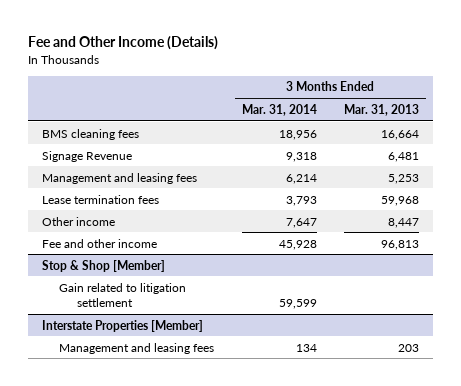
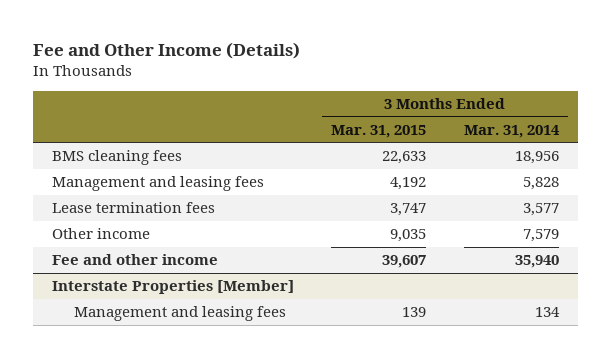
- | 3 Months Ended Mar. 31, 2014 | 3 Months Ended Mar. 31, 2013
+ | 3 Months Ended Mar. 31, 2015 | 3 Months Ended Mar. 31, 2014
- Signage Revenue | 9,318 | 6,481
- Management and leasing fees | 6,214 | 5,253
- Lease termination fees | 3,793 | 59,968
- Other income | 7,647 | 8,447
- Fee and other income | 45,928 | 96,813
- Stop & Shop [Member]
- Gain related to litigation settlement | 59,599 |
+ Management and leasing fees | 4,192 | 5,828
+ Lease termination fees | 3,747 | 3,577
+ Other income | 9,035 | 7,579
+ Fee and other income | 39,607 | 35,940

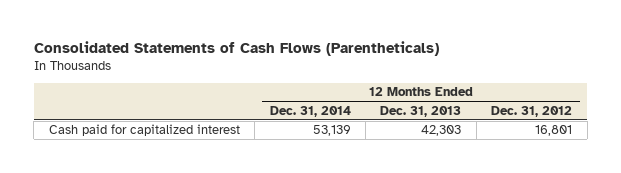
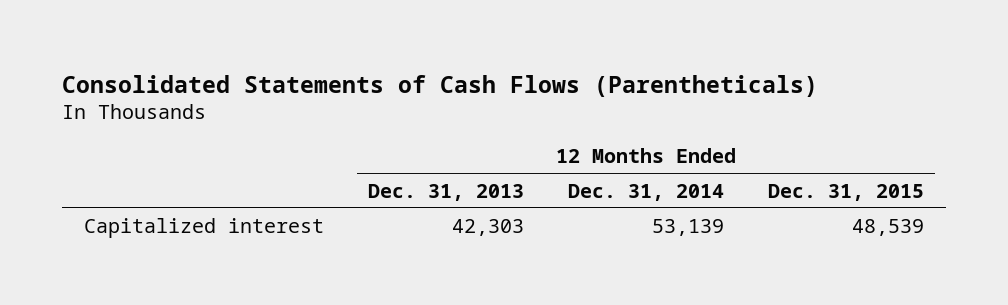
- | 12 Months Ended Dec. 31, 2014 | 12 Months Ended Dec. 31, 2013 | 12 Months Ended Dec. 31, 2012
+ | 12 Months Ended Dec. 31, 2013 | 12 Months Ended Dec. 31, 2014 | 12 Months Ended Dec. 31, 2015
- Cash paid for capitalized interest | 53,139 | 42,303 | 16,801
+ Capitalized interest | 42,303 | 53,139 | 48,539

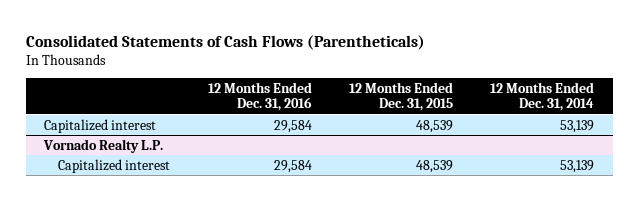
- | 12 Months Ended Dec. 31, 2013 | 12 Months Ended Dec. 31, 2014 | 12 Months Ended Dec. 31, 2015
+ | 12 Months Ended Dec. 31, 2016 | 12 Months Ended Dec. 31, 2015 | 12 Months Ended Dec. 31, 2014
+ Vornado Realty L.P.
+ Capitalized interest | 29,584 | 48,539 | 53,139

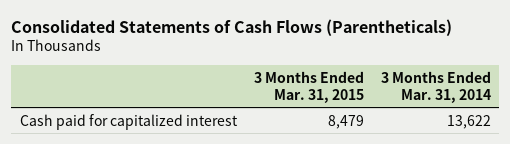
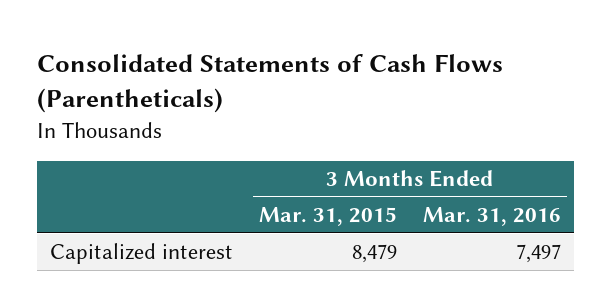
- | 3 Months Ended Mar. 31, 2015 | 3 Months Ended Mar. 31, 2014
+ | 3 Months Ended Mar. 31, 2015 | 3 Months Ended Mar. 31, 2016
- Cash paid for capitalized interest | 8,479 | 13,622
+ Capitalized interest | 8,479 | 7,497

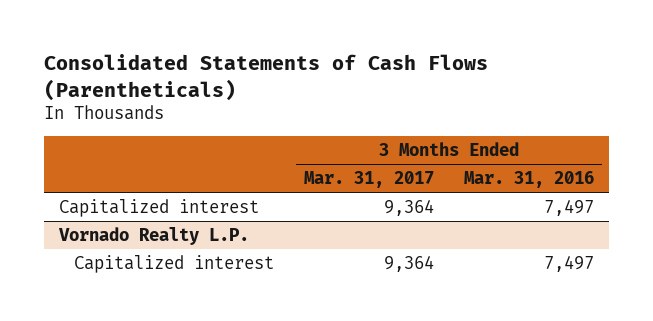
- | 3 Months Ended Mar. 31, 2015 | 3 Months Ended Mar. 31, 2016
+ | 3 Months Ended Mar. 31, 2017 | 3 Months Ended Mar. 31, 2016
+ Vornado Realty L.P.
+ Capitalized interest | 9,364 | 7,497

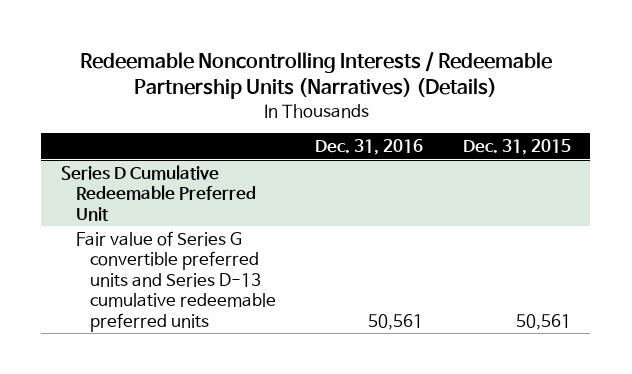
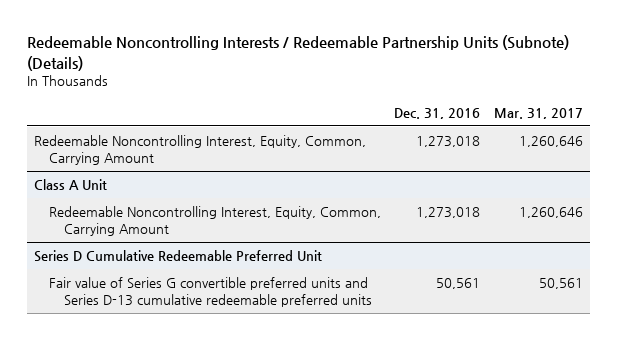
- Redeemable Noncontrolling Interests / Redeemable Partnership Units (Narratives) (Details)
+ Redeemable Noncontrolling Interests / Redeemable Partnership Units (Subnote) (Details)
- | Dec. 31, 2016 | Dec. 31, 2015
+ | Dec. 31, 2016 | Mar. 31, 2017
+ Redeemable Noncontrolling Interest, Equity, Common, Carrying Amount | 1,273,018 | 1,260,646
+ Class A Unit
+ Redeemable Noncontrolling Interest, Equity, Common, Carrying Amount | 1,273,018 | 1,260,646

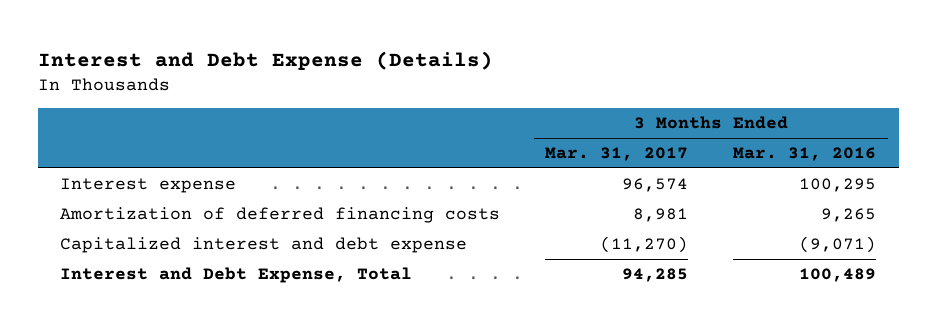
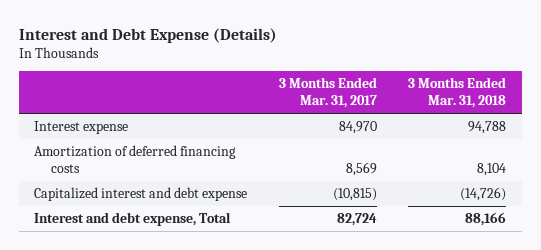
- | 3 Months Ended Mar. 31, 2017 | 3 Months Ended Mar. 31, 2016
+ | 3 Months Ended Mar. 31, 2017 | 3 Months Ended Mar. 31, 2018
- Interest expense | 96,574 | 100,295
- Amortization of deferred financing costs | 8,981 | 9,265
- Capitalized interest and debt expense | (11,270) | (9,071)
- Interest and Debt Expense, Total | 94,285 | 100,489
+ Interest expense | 84,970 | 94,788
+ Amortization of deferred financing costs | 8,569 | 8,104
+ Capitalized interest and debt expense | (10,815) | (14,726)
+ Interest and debt expense, Total | 82,724 | 88,166

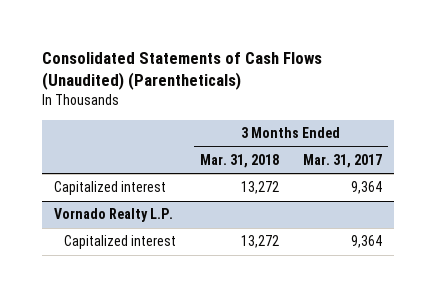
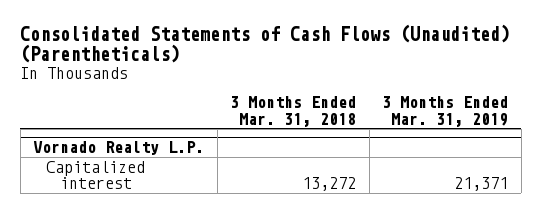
- | 3 Months Ended Mar. 31, 2018 | 3 Months Ended Mar. 31, 2017
+ | 3 Months Ended Mar. 31, 2018 | 3 Months Ended Mar. 31, 2019
- Capitalized interest | 13,272 | 9,364

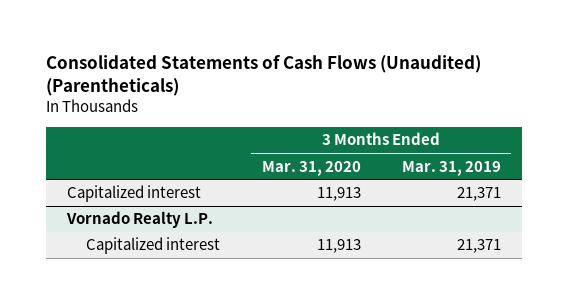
- | 3 Months Ended Mar. 31, 2018 | 3 Months Ended Mar. 31, 2019
+ | 3 Months Ended Mar. 31, 2020 | 3 Months Ended Mar. 31, 2019
+ Capitalized interest | 11,913 | 21,371

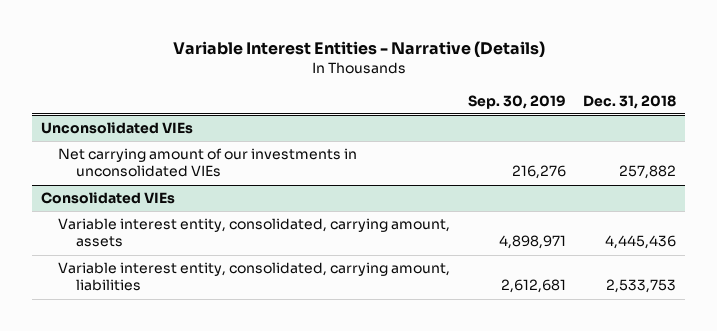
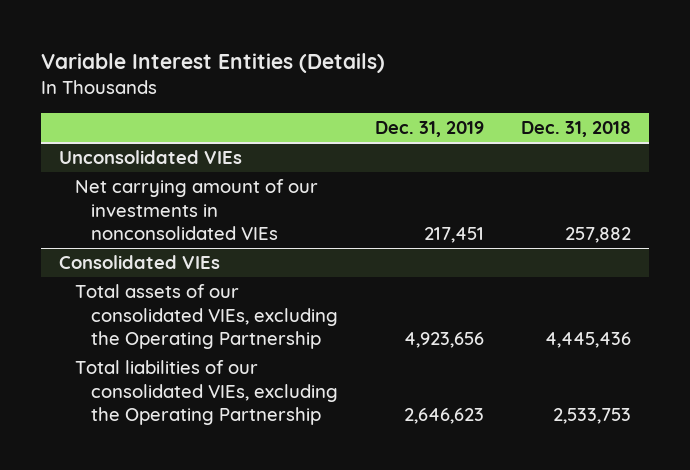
- Variable Interest Entities - Narrative (Details)
+ Variable Interest Entities (Details)
- | Sep. 30, 2019 | Dec. 31, 2018
+ | Dec. 31, 2019 | Dec. 31, 2018
@ Unconsolidated VIEs
- Net carrying amount of our investments in unconsolidated VIEs | 216,276 | 257,882
+ Net carrying amount of our investments in nonconsolidated VIEs | 217,451 | 257,882
@ Consolidated VIEs
- Variable interest entity, consolidated, carrying amount, assets | 4,898,971 | 4,445,436
- Variable interest entity, consolidated, carrying amount, liabilities | 2,612,681 | 2,533,753
+ Total assets of our consolidated VIEs, excluding the Operating Partnership | 4,923,656 | 4,445,436
+ Total liabilities of our consolidated VIEs, excluding the Operating Partnership | 2,646,623 | 2,533,753

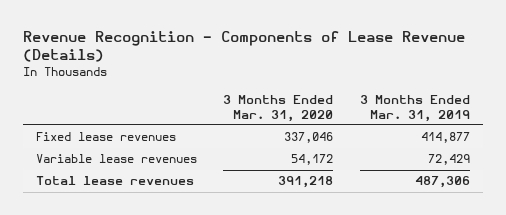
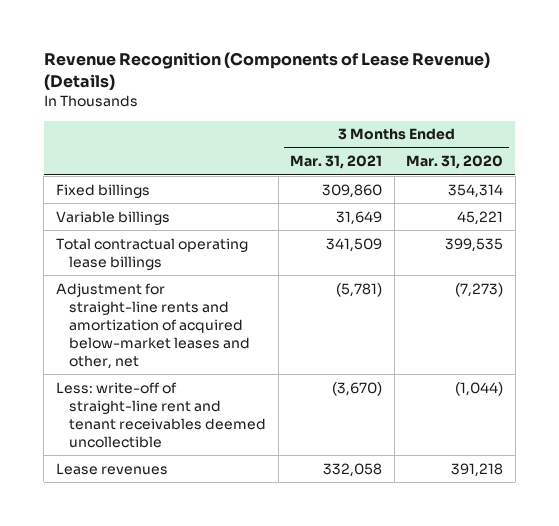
- Revenue Recognition - Components of Lease Revenue (Details)
+ Revenue Recognition (Components of Lease Revenue) (Details)
- | 3 Months Ended Mar. 31, 2020 | 3 Months Ended Mar. 31, 2019
+ | 3 Months Ended Mar. 31, 2021 | 3 Months Ended Mar. 31, 2020
- Fixed lease revenues | 337,046 | 414,877
- Variable lease revenues | 54,172 | 72,429
- Total lease revenues | 391,218 | 487,306
+ Fixed billings | 309,860 | 354,314
+ Variable billings | 31,649 | 45,221
+ Total contractual operating lease billings | 341,509 | 399,535
+ Adjustment for straight-line rents and amortization of acquired below-market leases and other, net | (5,781) | (7,273)
+ Less: write-off of straight-line rent and tenant receivables deemed uncollectible | (3,670) | (1,044)
+ Lease revenues | 332,058 | 391,218

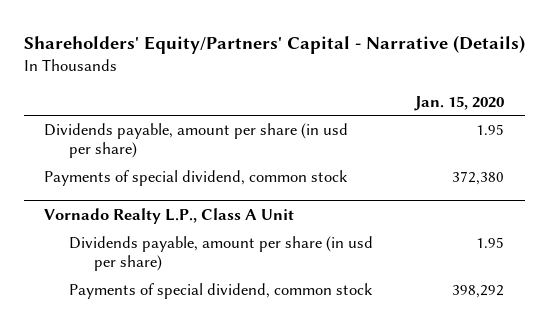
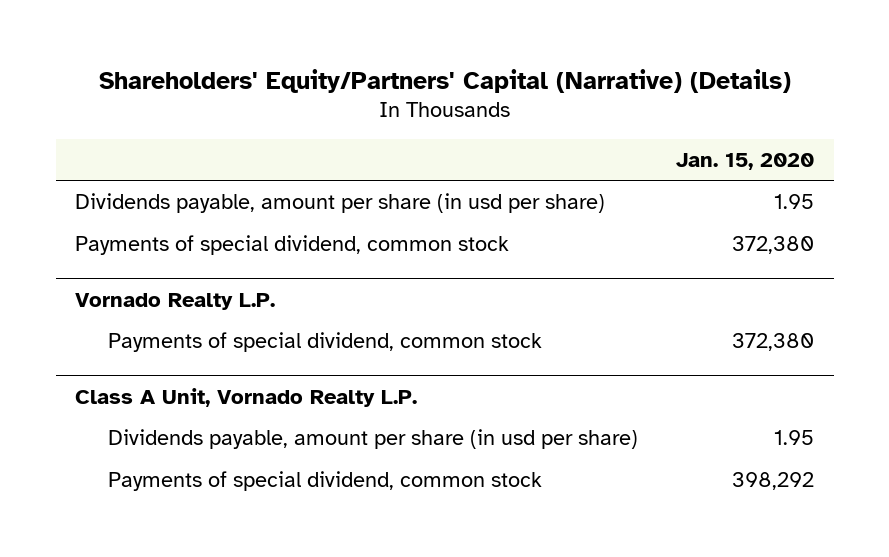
- Shareholders' Equity/Partners' Capital - Narrative (Details)
+ Shareholders' Equity/Partners' Capital (Narrative) (Details)
- Vornado Realty L.P., Class A Unit
+ Vornado Realty L.P.
+ Payments of special dividend, common stock | 372,380
+ Class A Unit, Vornado Realty L.P.

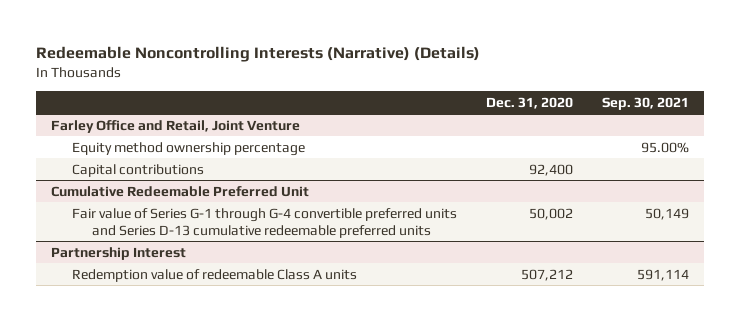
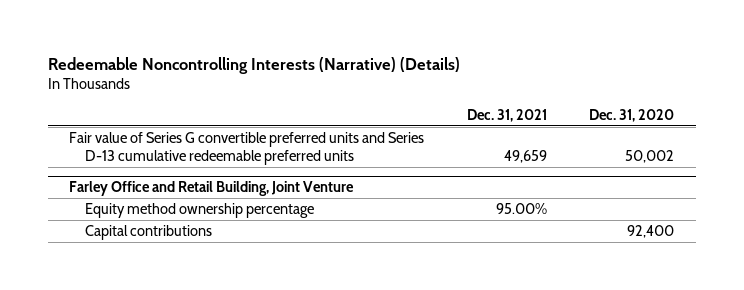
- | Dec. 31, 2020 | Sep. 30, 2021
+ | Dec. 31, 2021 | Dec. 31, 2020
- Farley Office and Retail, Joint Venture
+ Fair value of Series G convertible preferred units and Series D-13 cumulative redeemable preferred units | 49,659 | 50,002
+ Farley Office and Retail Building, Joint Venture
- Cumulative Redeemable Preferred Unit
- Fair value of Series G-1 through G-4 convertible preferred units and Series D-13 cumulative redeemable preferred units | 50,002 | 50,149
- Partnership Interest
- Redemption value of redeemable Class A units | 507,212 | 591,114

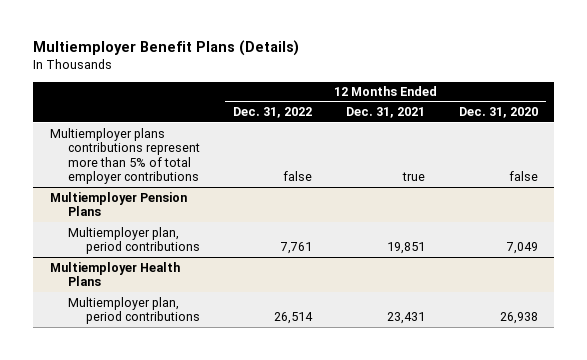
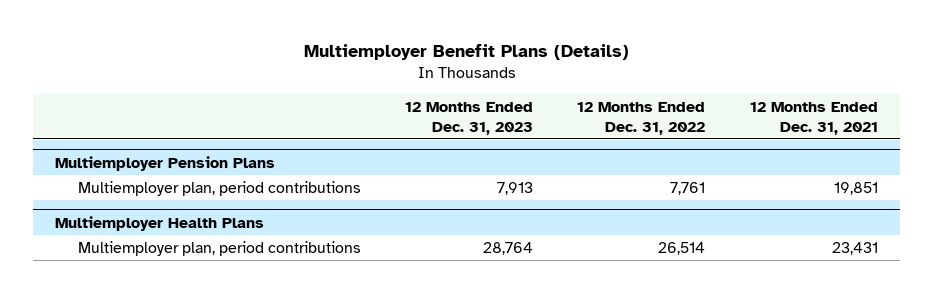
- | 12 Months Ended Dec. 31, 2022 | 12 Months Ended Dec. 31, 2021 | 12 Months Ended Dec. 31, 2020
+ | 12 Months Ended Dec. 31, 2023 | 12 Months Ended Dec. 31, 2022 | 12 Months Ended Dec. 31, 2021
- Multiemployer plans contributions represent more than 5% of total employer contributions | false | true | false

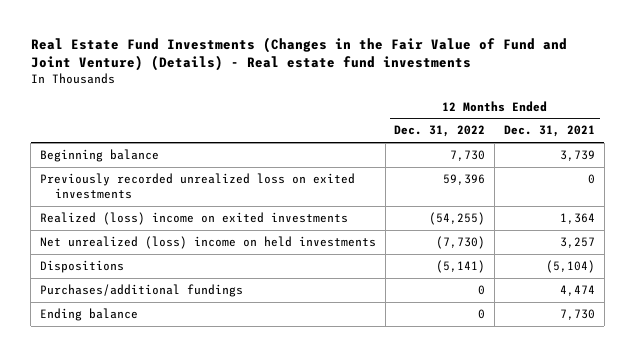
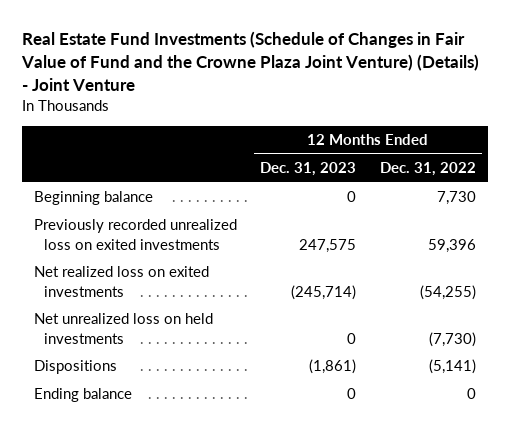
- Real Estate Fund Investments (Changes in the Fair Value of Fund and Joint Venture) (Details) - Real estate fund investments
+ Real Estate Fund Investments (Schedule of Changes in Fair Value of Fund and the Crowne Plaza Joint Venture) (Details) - Joint Venture
- | 12 Months Ended Dec. 31, 2022 | 12 Months Ended Dec. 31, 2021
+ | 12 Months Ended Dec. 31, 2023 | 12 Months Ended Dec. 31, 2022
- Realized (loss) income on exited investments | (54,255) | 1,364
- Net unrealized (loss) income on held investments | (7,730) | 3,257
+ Net realized loss on exited investments | (245,714) | (54,255)
+ Net unrealized loss on held investments | 0 | (7,730)
- Purchases/additional fundings | 0 | 4,474

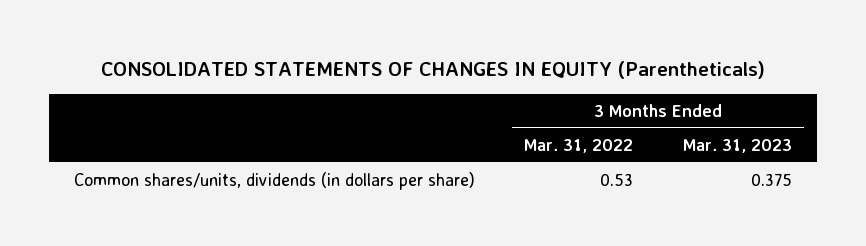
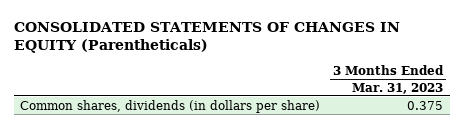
- | 3 Months Ended Mar. 31, 2022 | 3 Months Ended Mar. 31, 2023
+ | 3 Months Ended Mar. 31, 2023
- Common shares/units, dividends (in dollars per share) | 0.53 | 0.375
+ Common shares, dividends (in dollars per share) | 0.375

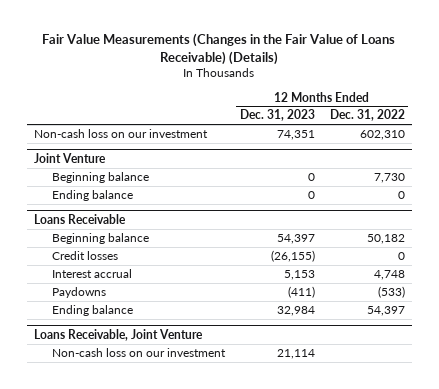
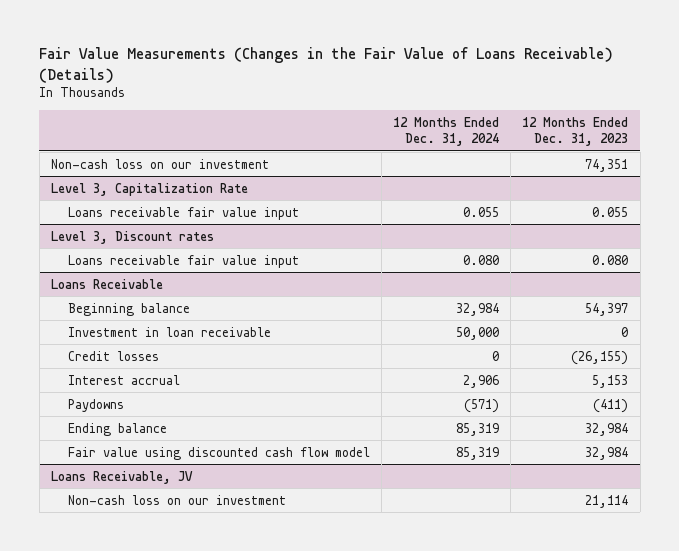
- | 12 Months Ended Dec. 31, 2023 | 12 Months Ended Dec. 31, 2022
+ | 12 Months Ended Dec. 31, 2024 | 12 Months Ended Dec. 31, 2023
- Joint Venture
- Beginning balance | 0 | 7,730
- Ending balance | 0 | 0
+ Level 3, Capitalization Rate
+ Loans receivable fair value input | 0.055 | 0.055
+ Level 3, Discount rates
+ Loans receivable fair value input | 0.080 | 0.080
@ Loans Receivable
+ Investment in loan receivable | 50,000 | 0
- Loans Receivable, Joint Venture
@ Loans Receivable
+ Fair value using discounted cash flow model | 85,319 | 32,984
+ Loans Receivable, JV

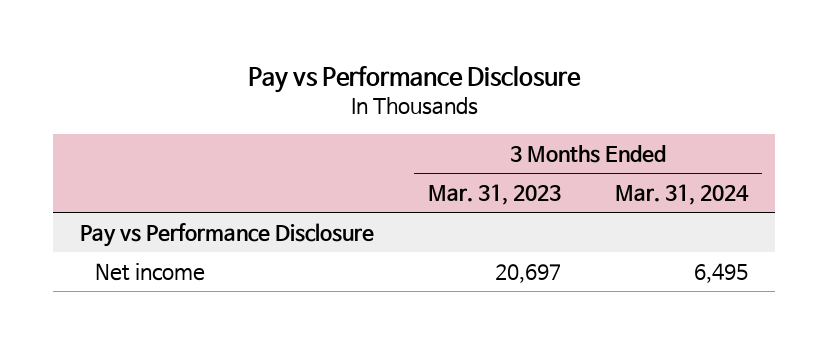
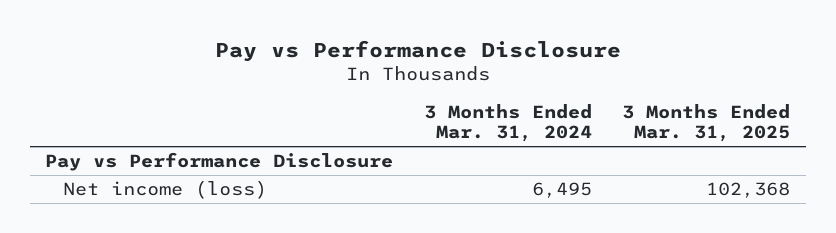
- | 3 Months Ended Mar. 31, 2023 | 3 Months Ended Mar. 31, 2024
+ | 3 Months Ended Mar. 31, 2024 | 3 Months Ended Mar. 31, 2025
- Net income | 20,697 | 6,495
+ Net income (loss) | 6,495 | 102,368

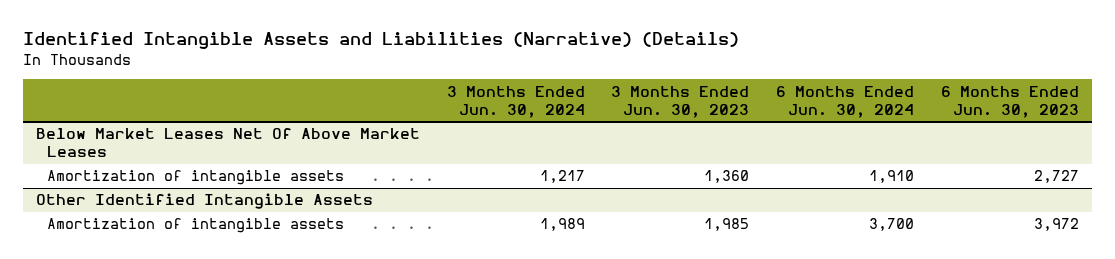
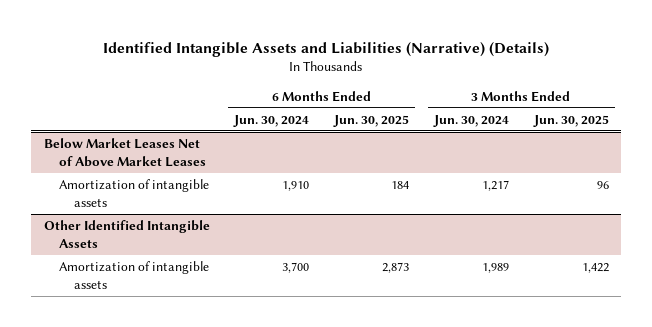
- | 3 Months Ended Jun. 30, 2024 | 3 Months Ended Jun. 30, 2023 | 6 Months Ended Jun. 30, 2024 | 6 Months Ended Jun. 30, 2023
+ | 6 Months Ended Jun. 30, 2024 | 6 Months Ended Jun. 30, 2025 | 3 Months Ended Jun. 30, 2024 | 3 Months Ended Jun. 30, 2025
- Below Market Leases Net Of Above Market Leases
+ Below Market Leases Net of Above Market Leases

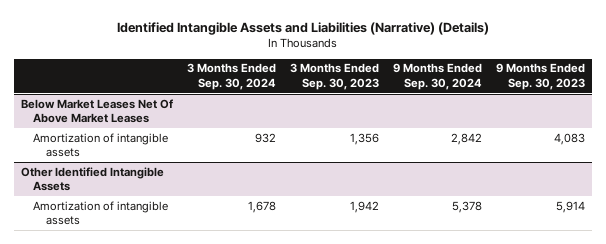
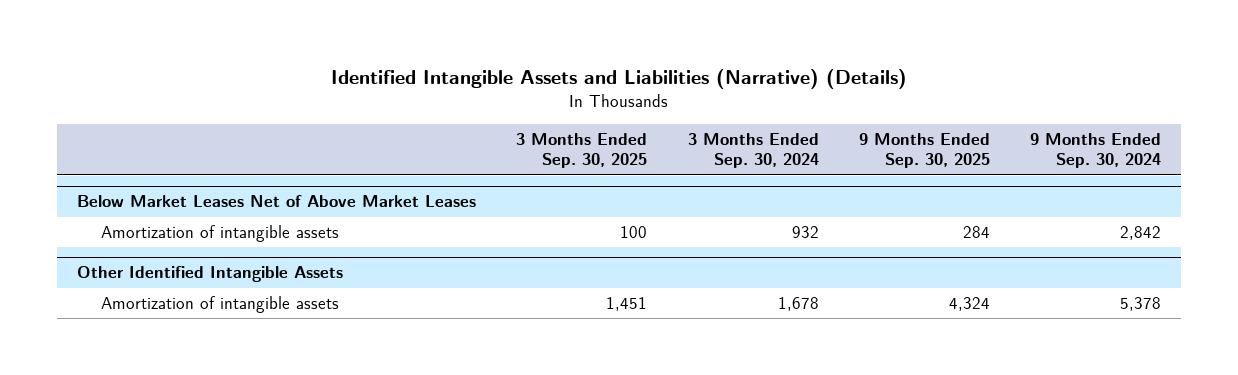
- | 3 Months Ended Sep. 30, 2024 | 3 Months Ended Sep. 30, 2023 | 9 Months Ended Sep. 30, 2024 | 9 Months Ended Sep. 30, 2023
+ | 3 Months Ended Sep. 30, 2025 | 3 Months Ended Sep. 30, 2024 | 9 Months Ended Sep. 30, 2025 | 9 Months Ended Sep. 30, 2024
- Below Market Leases Net Of Above Market Leases
+ Below Market Leases Net of Above Market Leases

